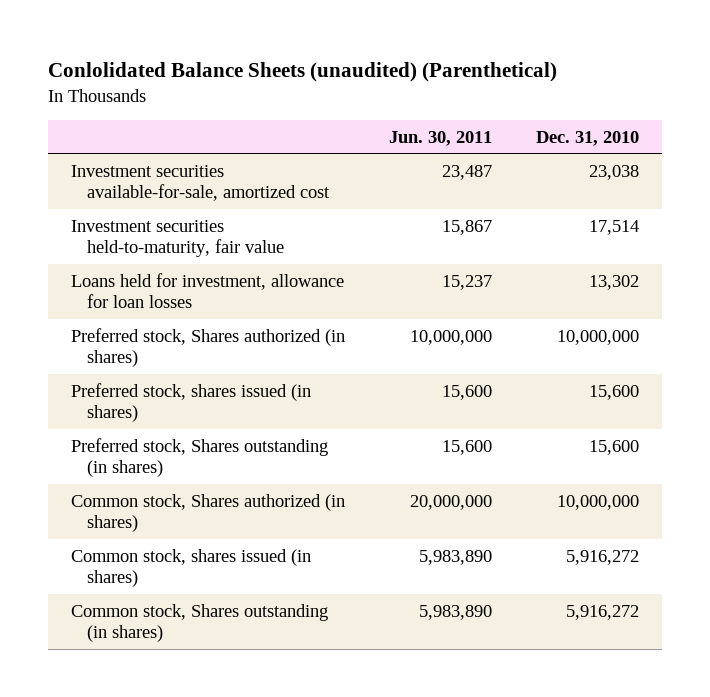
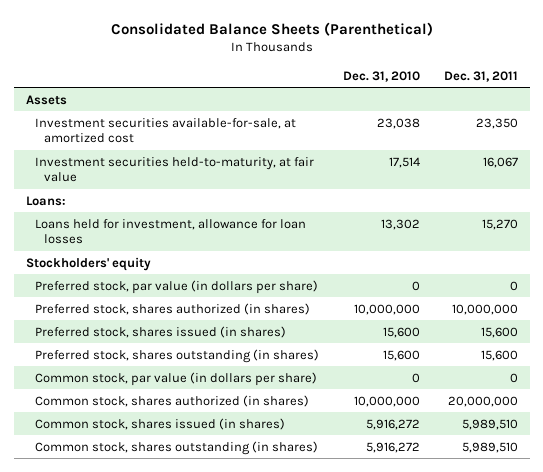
- Conlolidated Balance Sheets (unaudited) (Parenthetical)
+ Consolidated Balance Sheets (Parenthetical)
- | Jun. 30, 2011 | Dec. 31, 2010
+ | Dec. 31, 2010 | Dec. 31, 2011
- Investment securities available-for-sale, amortized cost | 23,487 | 23,038
- Investment securities held-to-maturity, fair value | 15,867 | 17,514
+ Assets
+ Investment securities available-for-sale, at amortized cost | 23,038 | 23,350
+ Investment securities held-to-maturity, at fair value | 17,514 | 16,067
+ Loans:
- Preferred stock, Shares authorized (in shares) | 10,000,000 | 10,000,000
+ Stockholders' equity
+ Preferred stock, par value (in dollars per share) | 0 | 0
+ Preferred stock, shares authorized (in shares) | 10,000,000 | 10,000,000
- Preferred stock, Shares outstanding (in shares) | 15,600 | 15,600
- Common stock, Shares authorized (in shares) | 20,000,000 | 10,000,000
+ Preferred stock, shares outstanding (in shares) | 15,600 | 15,600
+ Common stock, par value (in dollars per share) | 0 | 0
+ Common stock, shares authorized (in shares) | 10,000,000 | 20,000,000
- Common stock, Shares outstanding (in shares) | 5,983,890 | 5,916,272
+ Common stock, shares outstanding (in shares) | 5,916,272 | 5,989,510

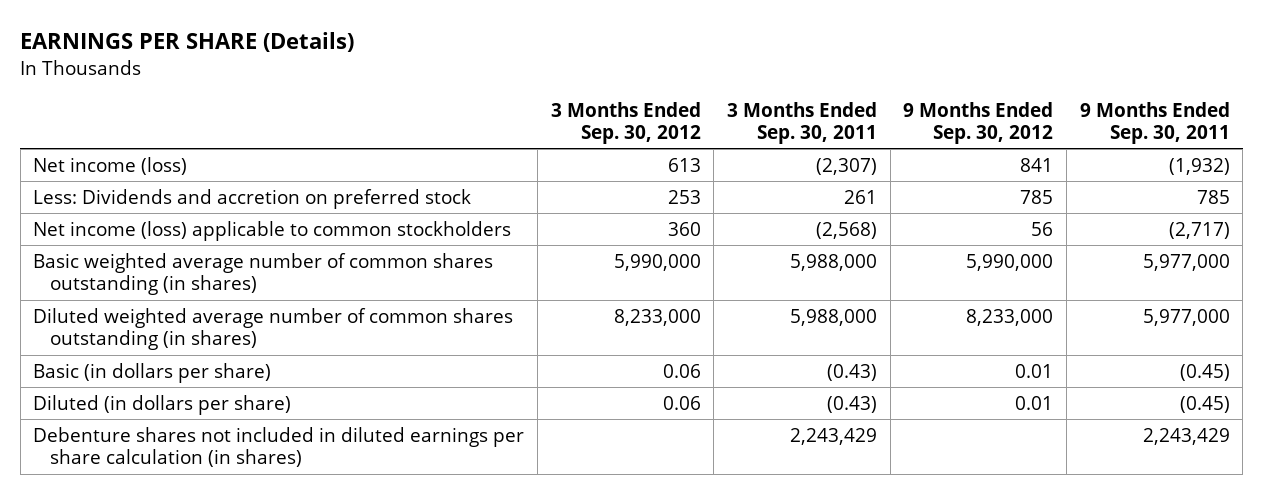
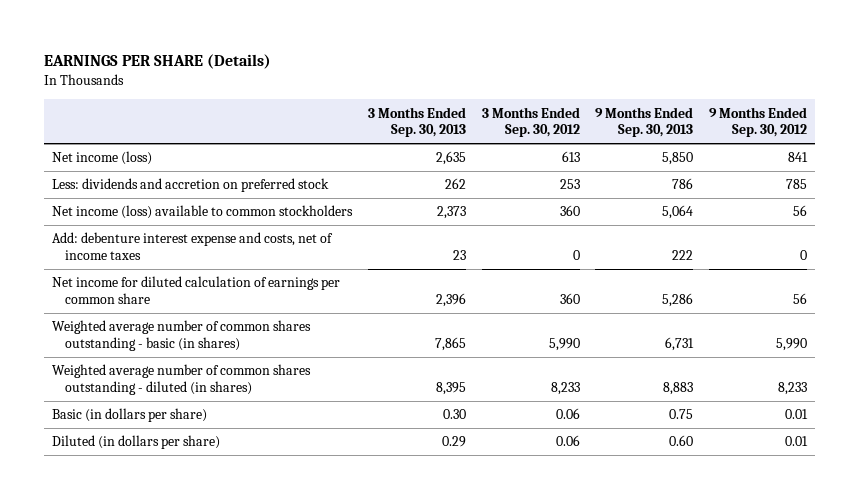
- | 3 Months Ended Sep. 30, 2012 | 3 Months Ended Sep. 30, 2011 | 9 Months Ended Sep. 30, 2012 | 9 Months Ended Sep. 30, 2011
+ | 3 Months Ended Sep. 30, 2013 | 3 Months Ended Sep. 30, 2012 | 9 Months Ended Sep. 30, 2013 | 9 Months Ended Sep. 30, 2012
- Less: Dividends and accretion on preferred stock | 253 | 261 | 785 | 785
- Net income (loss) applicable to common stockholders | 360 | (2,568) | 56 | (2,717)
- Basic weighted average number of common shares outstanding (in shares) | 5,990,000 | 5,988,000 | 5,990,000 | 5,977,000
- Diluted weighted average number of common shares outstanding (in shares) | 8,233,000 | 5,988,000 | 8,233,000 | 5,977,000
+ Less: dividends and accretion on preferred stock | 262 | 253 | 786 | 785
+ Net income (loss) available to common stockholders | 2,373 | 360 | 5,064 | 56
+ Add: debenture interest expense and costs, net of income taxes | 23 | 0 | 222 | 0
+ Net income for diluted calculation of earnings per common share | 2,396 | 360 | 5,286 | 56
+ Weighted average number of common shares outstanding - basic (in shares) | 7,865 | 5,990 | 6,731 | 5,990
+ Weighted average number of common shares outstanding - diluted (in shares) | 8,395 | 8,233 | 8,883 | 8,233
- Debenture shares not included in diluted earnings per share calculation (in shares) | | 2,243,429 | | 2,243,429

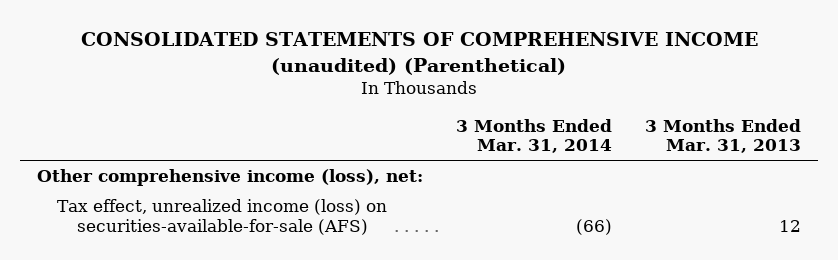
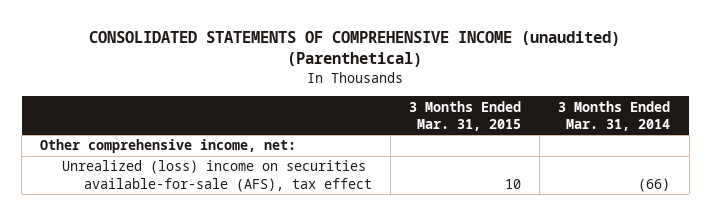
- | 3 Months Ended Mar. 31, 2014 | 3 Months Ended Mar. 31, 2013
+ | 3 Months Ended Mar. 31, 2015 | 3 Months Ended Mar. 31, 2014
- Other comprehensive income (loss), net:
- Tax effect, unrealized income (loss) on securities-available-for-sale (AFS) | (66) | 12
+ Other comprehensive income, net:
+ Unrealized (loss) income on securities available-for-sale (AFS), tax effect | 10 | (66)

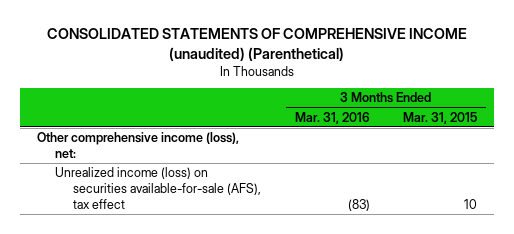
- | 3 Months Ended Mar. 31, 2015 | 3 Months Ended Mar. 31, 2014
+ | 3 Months Ended Mar. 31, 2016 | 3 Months Ended Mar. 31, 2015
- Other comprehensive income, net:
- Unrealized (loss) income on securities available-for-sale (AFS), tax effect | 10 | (66)
+ Other comprehensive income (loss), net:
+ Unrealized income (loss) on securities available-for-sale (AFS), tax effect | (83) | 10

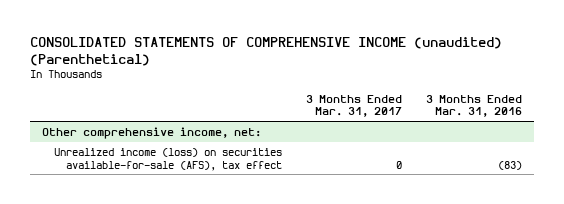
- | 3 Months Ended Mar. 31, 2016 | 3 Months Ended Mar. 31, 2015
+ | 3 Months Ended Mar. 31, 2017 | 3 Months Ended Mar. 31, 2016
- Other comprehensive income (loss), net:
+ Other comprehensive income, net:

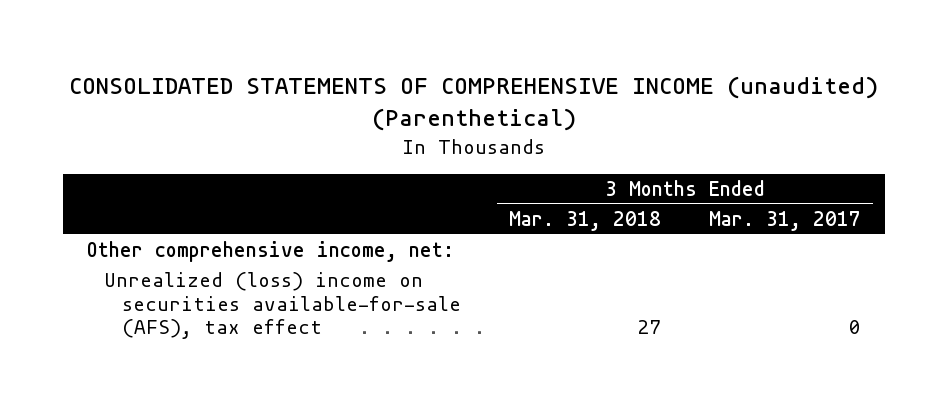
- | 3 Months Ended Mar. 31, 2017 | 3 Months Ended Mar. 31, 2016
+ | 3 Months Ended Mar. 31, 2018 | 3 Months Ended Mar. 31, 2017
- Unrealized income (loss) on securities available-for-sale (AFS), tax effect | 0 | (83)
+ Unrealized (loss) income on securities available-for-sale (AFS), tax effect | 27 | 0

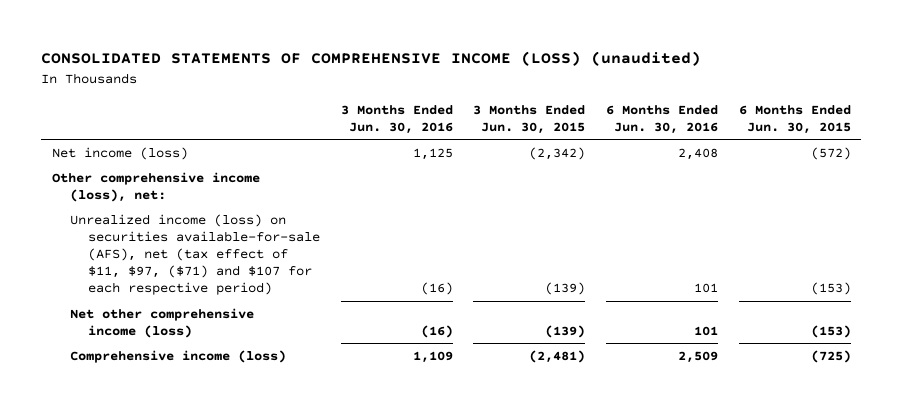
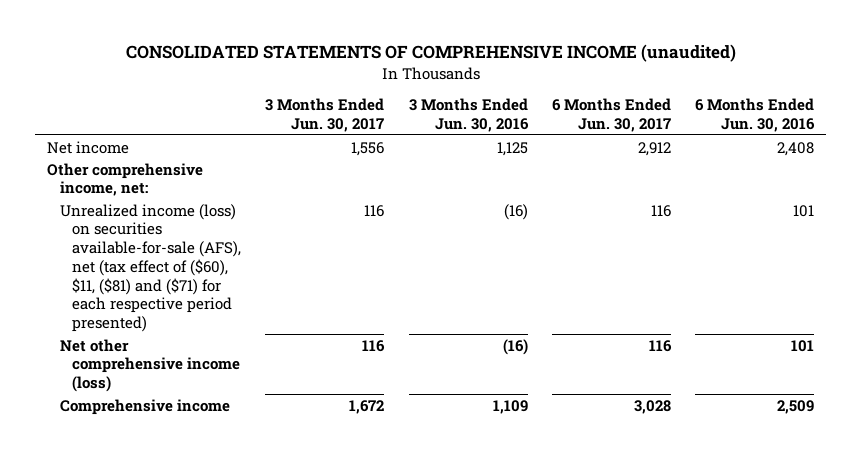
- CONSOLIDATED STATEMENTS OF COMPREHENSIVE INCOME (LOSS) (unaudited)
+ CONSOLIDATED STATEMENTS OF COMPREHENSIVE INCOME (unaudited)
- | 3 Months Ended Jun. 30, 2016 | 3 Months Ended Jun. 30, 2015 | 6 Months Ended Jun. 30, 2016 | 6 Months Ended Jun. 30, 2015
+ | 3 Months Ended Jun. 30, 2017 | 3 Months Ended Jun. 30, 2016 | 6 Months Ended Jun. 30, 2017 | 6 Months Ended Jun. 30, 2016
- Net income (loss) | 1,125 | (2,342) | 2,408 | (572)
- Other comprehensive income (loss), net:
- Unrealized income (loss) on securities available-for-sale (AFS), net (tax effect of $11, $97, ($71) and $107 for each respective period) | (16) | (139) | 101 | (153)
+ Net income | 1,556 | 1,125 | 2,912 | 2,408
+ Other comprehensive income, net:
+ Unrealized income (loss) on securities available-for-sale (AFS), net (tax effect of ($60), $11, ($81) and ($71) for each respective period presented) | 116 | (16) | 116 | 101
- Comprehensive income (loss) | 1,109 | (2,481) | 2,509 | (725)
+ Comprehensive income | 1,672 | 1,109 | 3,028 | 2,509

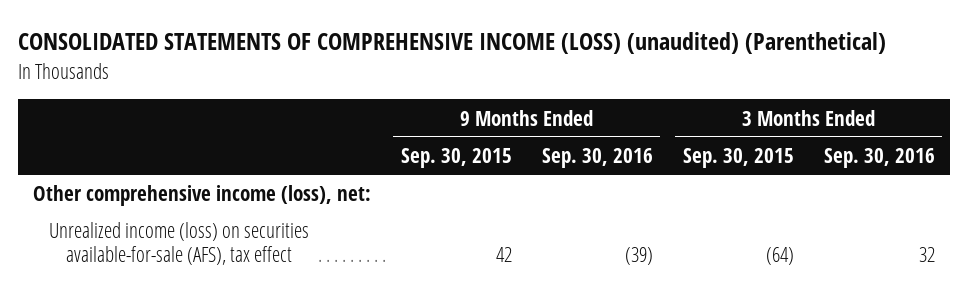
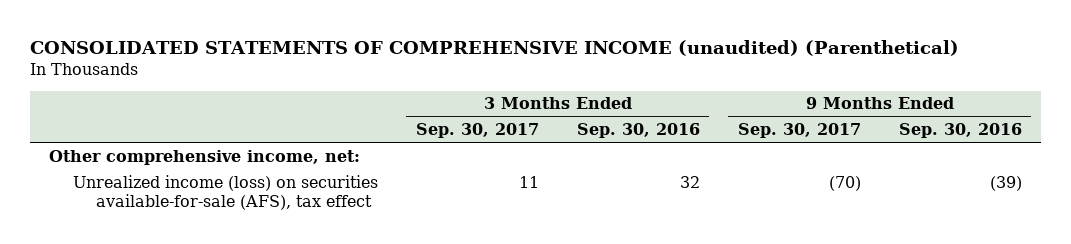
- CONSOLIDATED STATEMENTS OF COMPREHENSIVE INCOME (LOSS) (unaudited) (Parenthetical)
+ CONSOLIDATED STATEMENTS OF COMPREHENSIVE INCOME (unaudited) (Parenthetical)
- | 9 Months Ended Sep. 30, 2015 | 9 Months Ended Sep. 30, 2016 | 3 Months Ended Sep. 30, 2015 | 3 Months Ended Sep. 30, 2016
+ | 3 Months Ended Sep. 30, 2017 | 3 Months Ended Sep. 30, 2016 | 9 Months Ended Sep. 30, 2017 | 9 Months Ended Sep. 30, 2016
- Other comprehensive income (loss), net:
+ Other comprehensive income, net:

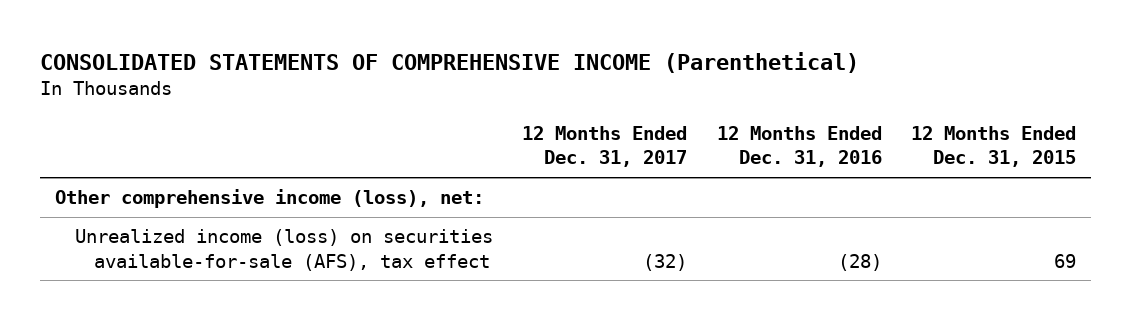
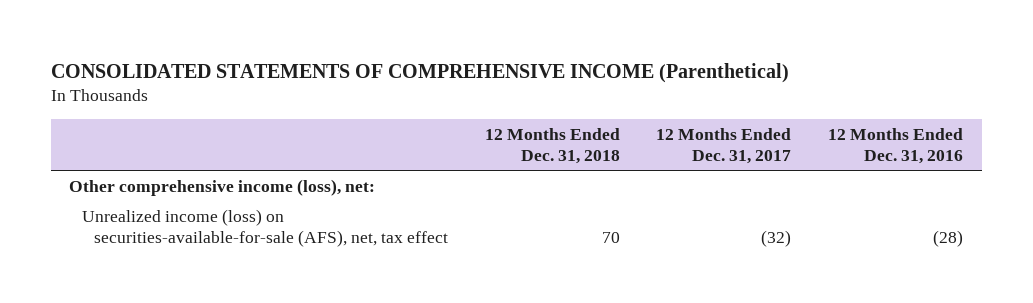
- | 12 Months Ended Dec. 31, 2017 | 12 Months Ended Dec. 31, 2016 | 12 Months Ended Dec. 31, 2015
+ | 12 Months Ended Dec. 31, 2018 | 12 Months Ended Dec. 31, 2017 | 12 Months Ended Dec. 31, 2016
- Unrealized income (loss) on securities available-for-sale (AFS), tax effect | (32) | (28) | 69
+ Unrealized income (loss) on securities-available-for-sale (AFS), net, tax effect | 70 | (32) | (28)

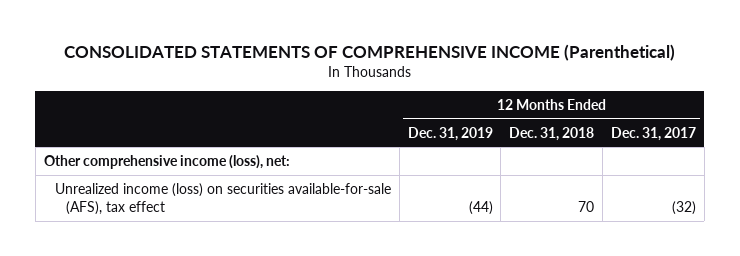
- | 12 Months Ended Dec. 31, 2018 | 12 Months Ended Dec. 31, 2017 | 12 Months Ended Dec. 31, 2016
+ | 12 Months Ended Dec. 31, 2019 | 12 Months Ended Dec. 31, 2018 | 12 Months Ended Dec. 31, 2017
- Unrealized income (loss) on securities-available-for-sale (AFS), net, tax effect | 70 | (32) | (28)
+ Unrealized income (loss) on securities available-for-sale (AFS), tax effect | (44) | 70 | (32)

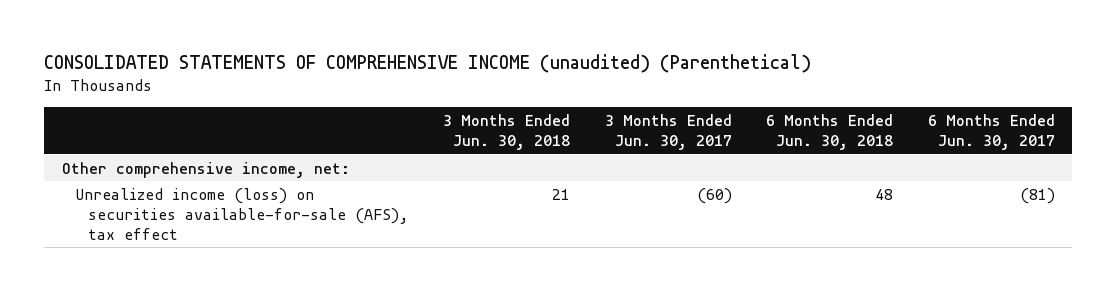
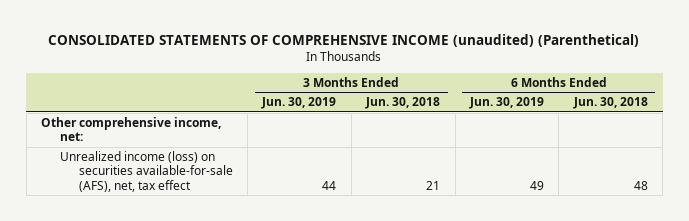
- | 3 Months Ended Jun. 30, 2018 | 3 Months Ended Jun. 30, 2017 | 6 Months Ended Jun. 30, 2018 | 6 Months Ended Jun. 30, 2017
+ | 3 Months Ended Jun. 30, 2019 | 3 Months Ended Jun. 30, 2018 | 6 Months Ended Jun. 30, 2019 | 6 Months Ended Jun. 30, 2018
- Unrealized income (loss) on securities available-for-sale (AFS), tax effect | 21 | (60) | 48 | (81)
+ Unrealized income (loss) on securities available-for-sale (AFS), net, tax effect | 44 | 21 | 49 | 48

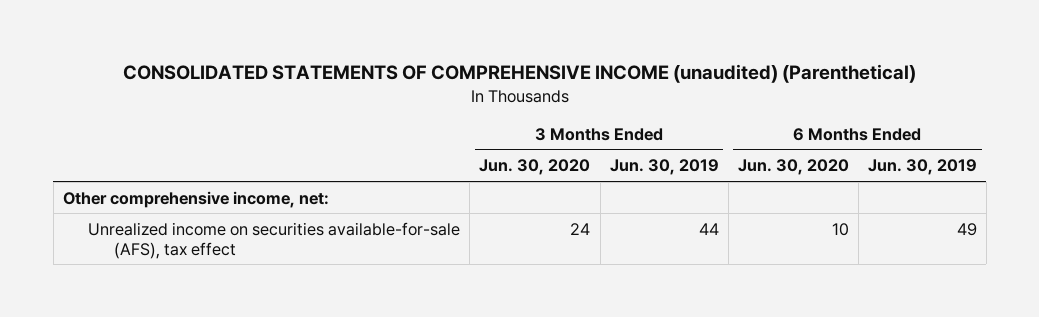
- | 3 Months Ended Jun. 30, 2019 | 3 Months Ended Jun. 30, 2018 | 6 Months Ended Jun. 30, 2019 | 6 Months Ended Jun. 30, 2018
+ | 3 Months Ended Jun. 30, 2020 | 3 Months Ended Jun. 30, 2019 | 6 Months Ended Jun. 30, 2020 | 6 Months Ended Jun. 30, 2019
- Unrealized income (loss) on securities available-for-sale (AFS), net, tax effect | 44 | 21 | 49 | 48
+ Unrealized income on securities available-for-sale (AFS), tax effect | 24 | 44 | 10 | 49

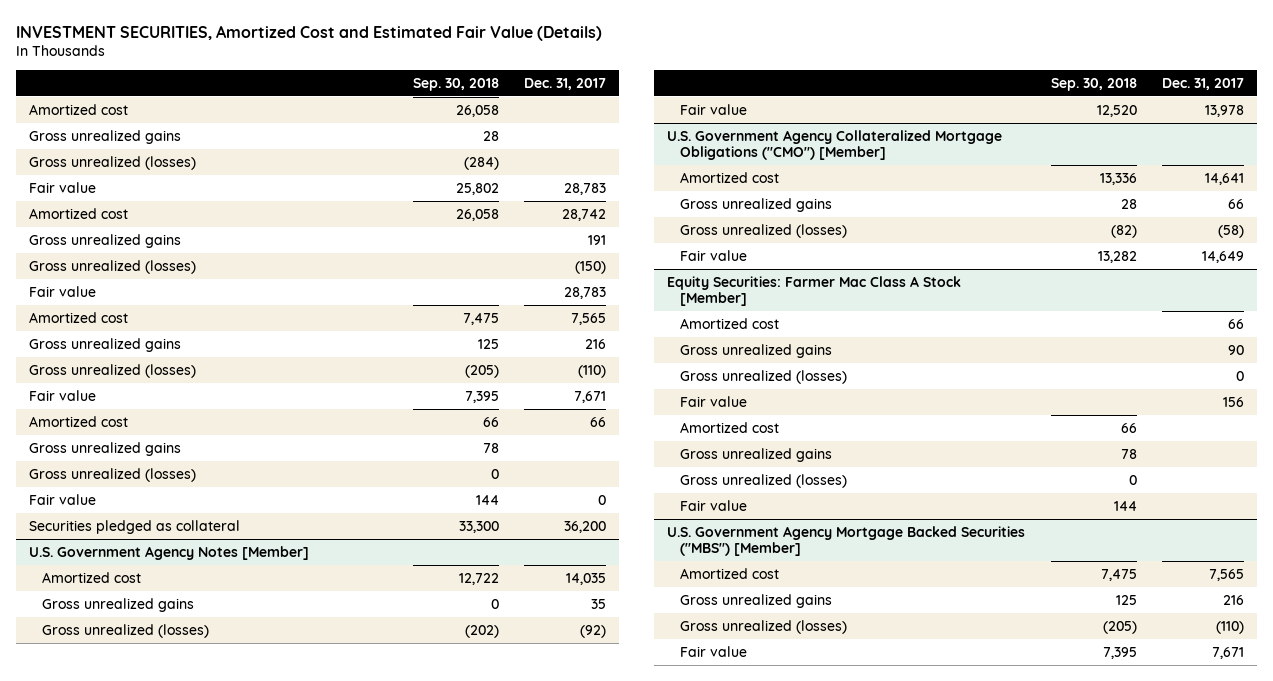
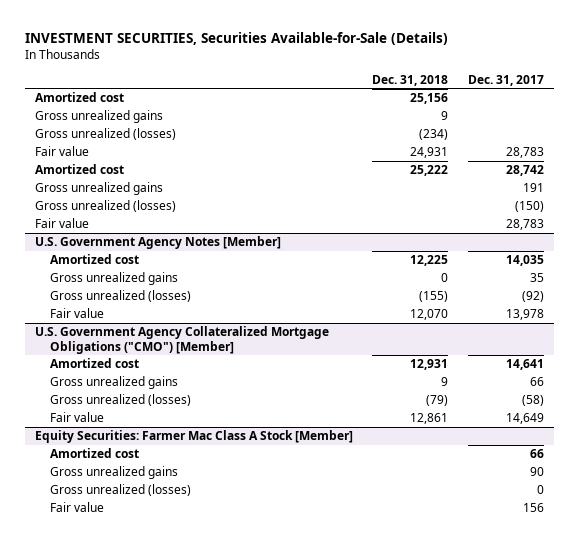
- INVESTMENT SECURITIES, Amortized Cost and Estimated Fair Value (Details)
+ INVESTMENT SECURITIES, Securities Available-for-Sale (Details)
- | Sep. 30, 2018 | Dec. 31, 2017
+ | Dec. 31, 2018 | Dec. 31, 2017
- Amortized cost | 7,475 | 7,565
- Gross unrealized gains | 125 | 216
- Gross unrealized (losses) | (205) | (110)
- Fair value | 7,395 | 7,671
- Amortized cost | 66 | 66
- Gross unrealized gains | 78 |
- Gross unrealized (losses) | 0 |
- Fair value | 144 | 0
- Securities pledged as collateral | 33,300 | 36,200
@ Equity Securities: Farmer Mac Class A Stock [Member]
- Amortized cost | 66 |
- Gross unrealized gains | 78 |
- Gross unrealized (losses) | 0 |
- Fair value | 144 |
- U.S. Government Agency Mortgage Backed Securities ("MBS") [Member]
- Amortized cost | 7,475 | 7,565
- Gross unrealized gains | 125 | 216
- Gross unrealized (losses) | (205) | (110)
- Fair value | 7,395 | 7,671

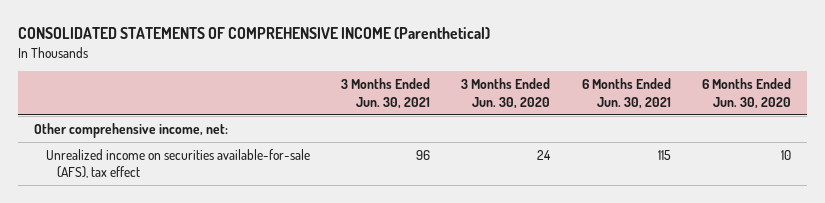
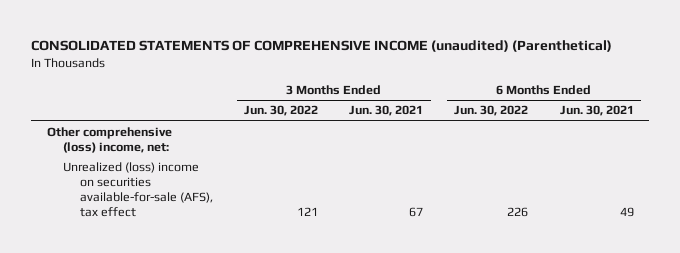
- CONSOLIDATED STATEMENTS OF COMPREHENSIVE INCOME (Parenthetical)
+ CONSOLIDATED STATEMENTS OF COMPREHENSIVE INCOME (unaudited) (Parenthetical)
- | 3 Months Ended Jun. 30, 2021 | 3 Months Ended Jun. 30, 2020 | 6 Months Ended Jun. 30, 2021 | 6 Months Ended Jun. 30, 2020
+ | 3 Months Ended Jun. 30, 2022 | 3 Months Ended Jun. 30, 2021 | 6 Months Ended Jun. 30, 2022 | 6 Months Ended Jun. 30, 2021
- Other comprehensive income, net:
- Unrealized income on securities available-for-sale (AFS), tax effect | 96 | 24 | 115 | 10
+ Other comprehensive (loss) income, net:
+ Unrealized (loss) income on securities available-for-sale (AFS), tax effect | 121 | 67 | 226 | 49

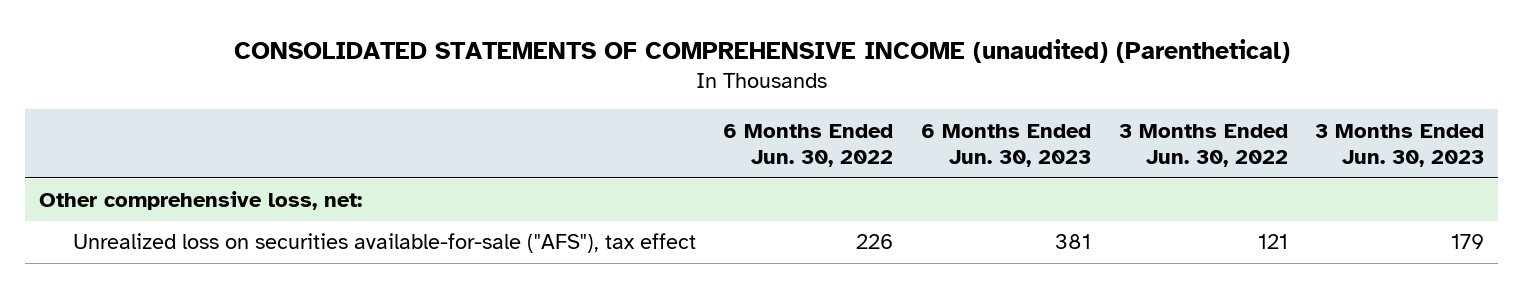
- | 3 Months Ended Jun. 30, 2022 | 3 Months Ended Jun. 30, 2021 | 6 Months Ended Jun. 30, 2022 | 6 Months Ended Jun. 30, 2021
+ | 6 Months Ended Jun. 30, 2022 | 6 Months Ended Jun. 30, 2023 | 3 Months Ended Jun. 30, 2022 | 3 Months Ended Jun. 30, 2023
- Other comprehensive (loss) income, net:
- Unrealized (loss) income on securities available-for-sale (AFS), tax effect | 121 | 67 | 226 | 49
+ Other comprehensive loss, net:
+ Unrealized loss on securities available-for-sale ("AFS"), tax effect | 226 | 381 | 121 | 179

